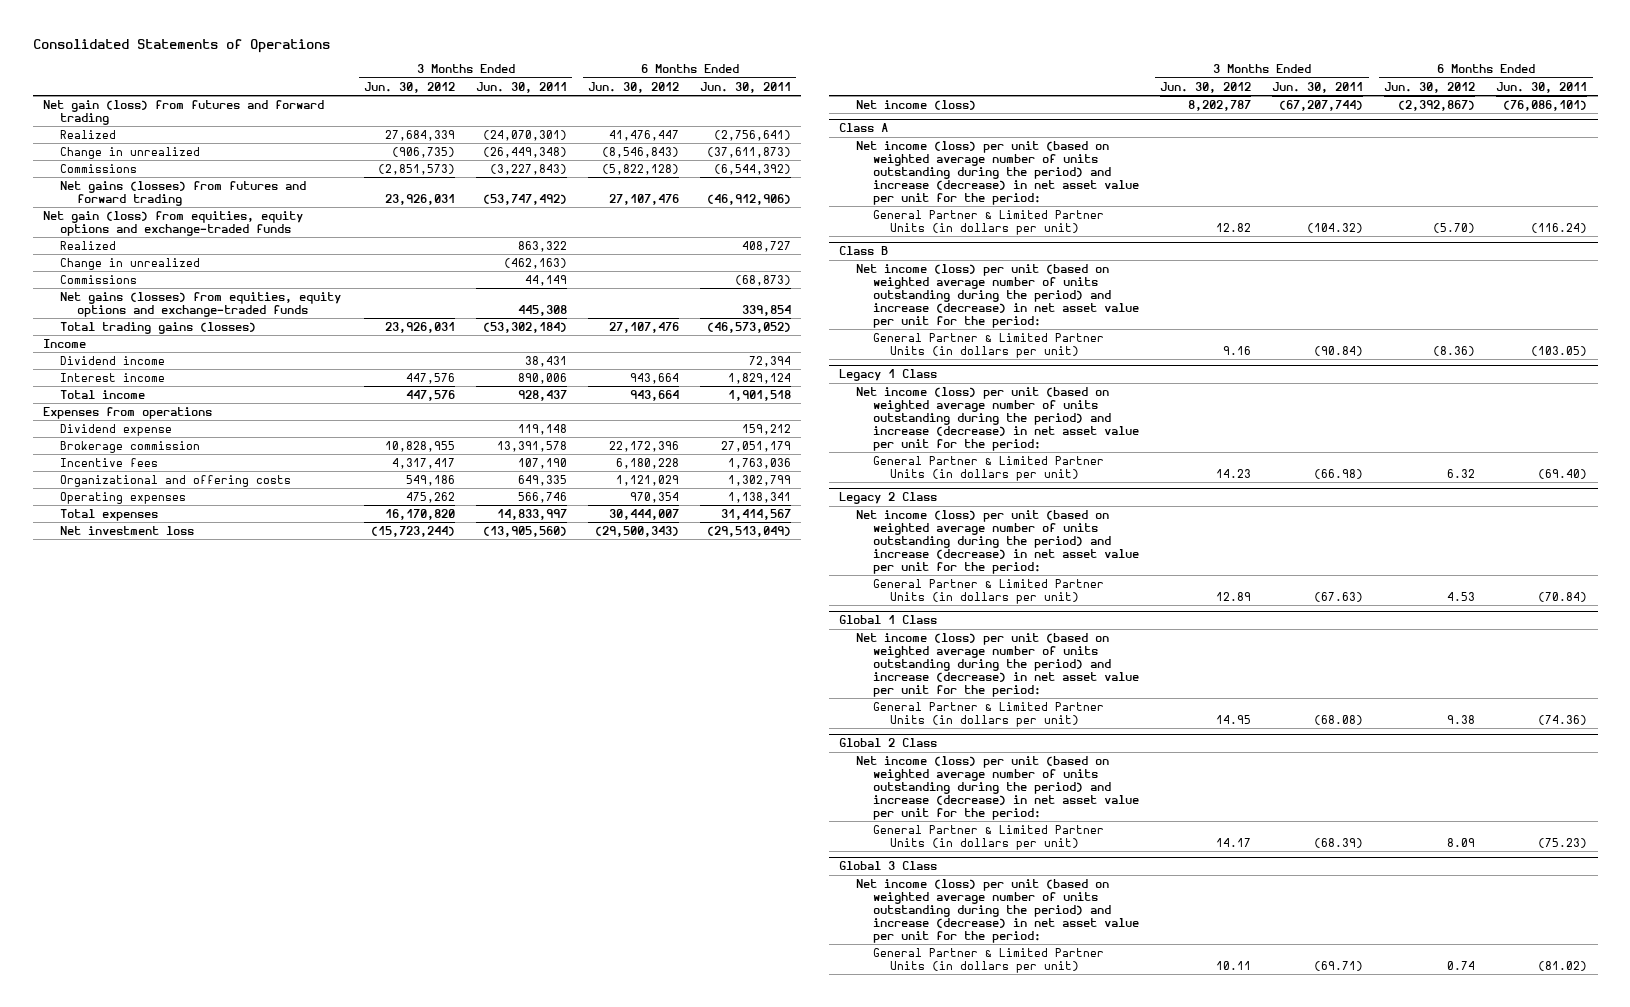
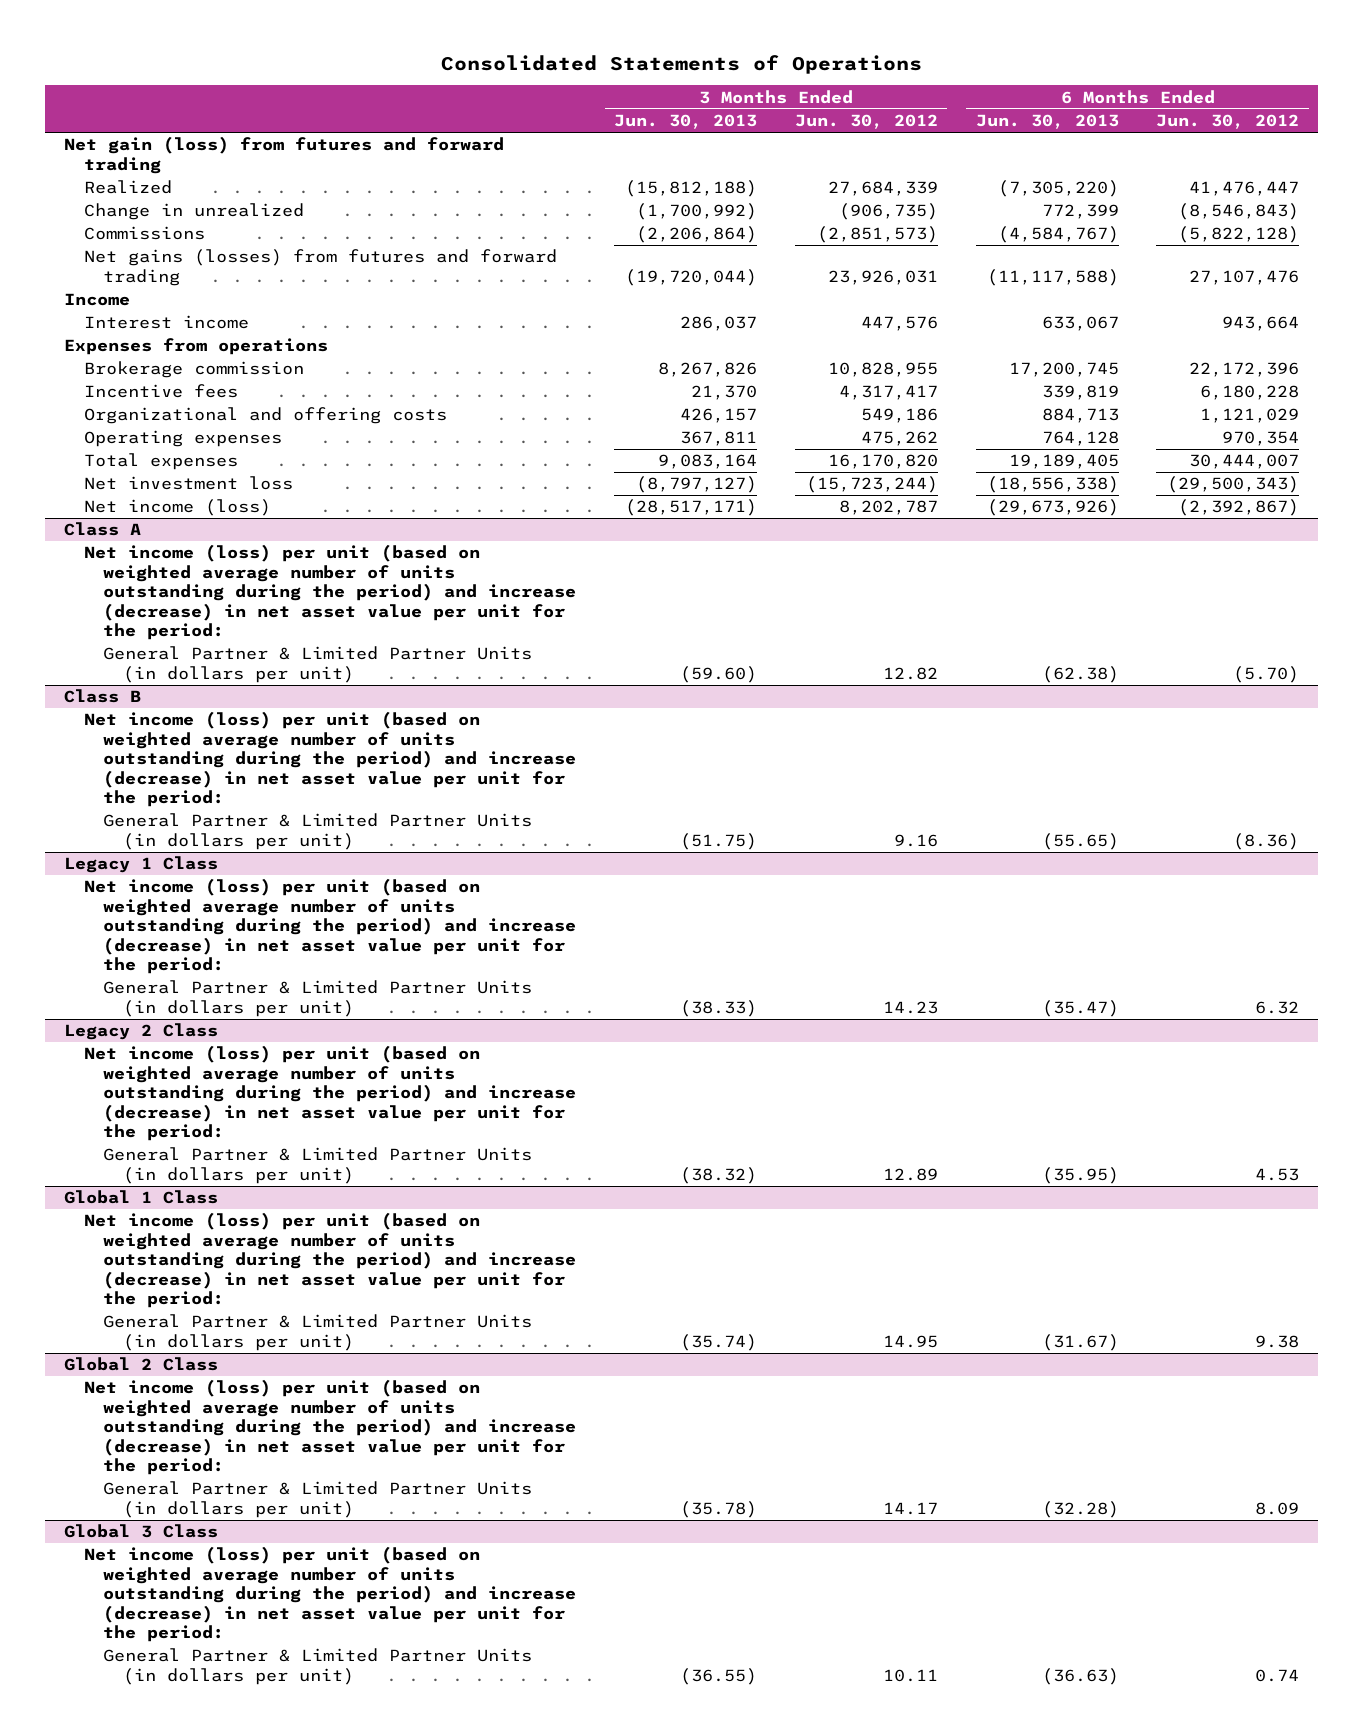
- | 3 Months Ended Jun. 30, 2012 | 3 Months Ended Jun. 30, 2011 | 6 Months Ended Jun. 30, 2012 | 6 Months Ended Jun. 30, 2011
+ | 3 Months Ended Jun. 30, 2013 | 3 Months Ended Jun. 30, 2012 | 6 Months Ended Jun. 30, 2013 | 6 Months Ended Jun. 30, 2012
- Net gain (loss) from equities, equity options and exchange-traded funds
- Realized | | 863,322 | | 408,727
- Change in unrealized | | (462,163) | |
- Commissions | | 44,149 | | (68,873)
- Net gains (losses) from equities, equity options and exchange-traded funds | | 445,308 | | 339,854
- Total trading gains (losses) | 23,926,031 | (53,302,184) | 27,107,476 | (46,573,052)
- Dividend income | | 38,431 | | 72,394
- Total income | 447,576 | 928,437 | 943,664 | 1,901,518
- Dividend expense | | 119,148 | | 159,212

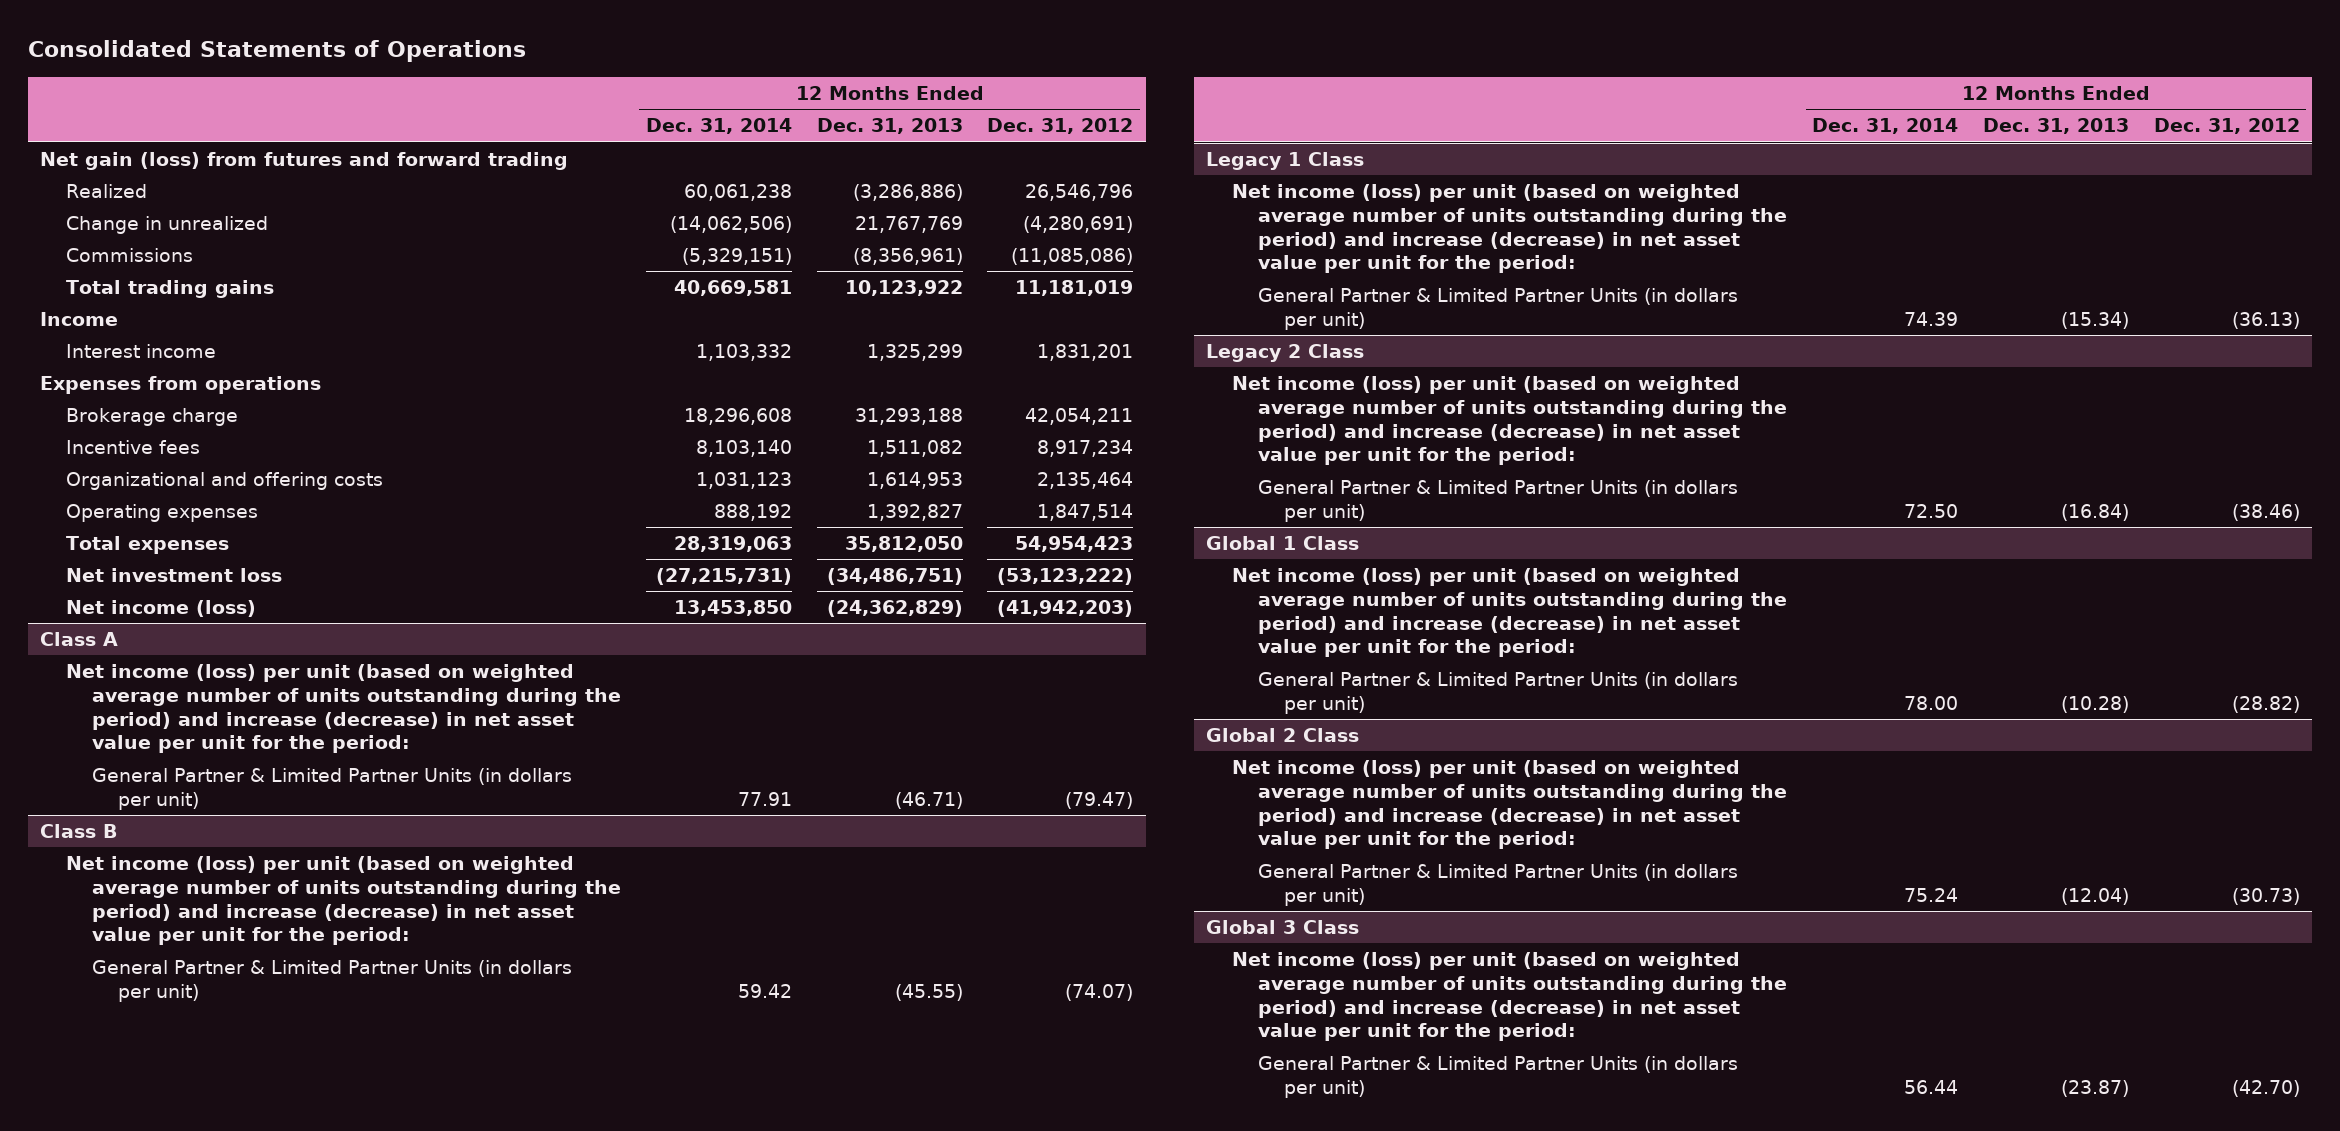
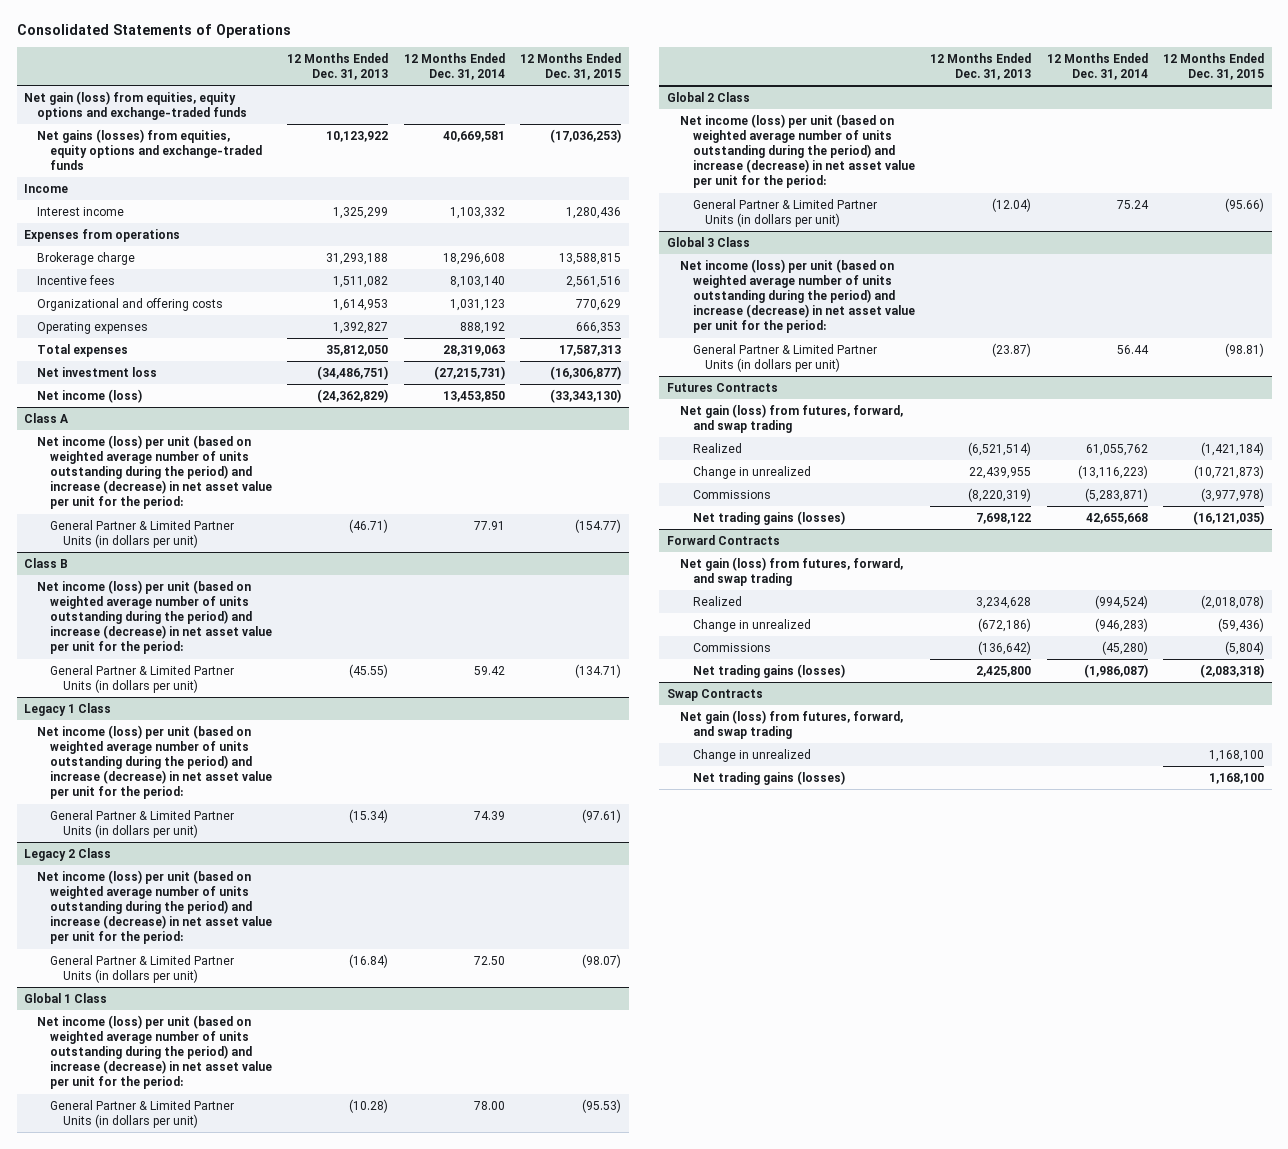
- | 12 Months Ended Dec. 31, 2014 | 12 Months Ended Dec. 31, 2013 | 12 Months Ended Dec. 31, 2012
+ | 12 Months Ended Dec. 31, 2013 | 12 Months Ended Dec. 31, 2014 | 12 Months Ended Dec. 31, 2015
- Net gain (loss) from futures and forward trading
- Realized | 60,061,238 | (3,286,886) | 26,546,796
- Change in unrealized | (14,062,506) | 21,767,769 | (4,280,691)
- Commissions | (5,329,151) | (8,356,961) | (11,085,086)
- Total trading gains | 40,669,581 | 10,123,922 | 11,181,019
+ Net gain (loss) from equities, equity options and exchange-traded funds
+ Net gains (losses) from equities, equity options and exchange-traded funds | 10,123,922 | 40,669,581 | (17,036,253)
+ Futures Contracts
+ Net gain (loss) from futures, forward, and swap trading
+ Realized | (6,521,514) | 61,055,762 | (1,421,184)
+ Change in unrealized | 22,439,955 | (13,116,223) | (10,721,873)
+ Commissions | (8,220,319) | (5,283,871) | (3,977,978)
+ Net trading gains (losses) | 7,698,122 | 42,655,668 | (16,121,035)
+ Forward Contracts
+ Net gain (loss) from futures, forward, and swap trading
+ Realized | 3,234,628 | (994,524) | (2,018,078)
+ Change in unrealized | (672,186) | (946,283) | (59,436)
+ Commissions | (136,642) | (45,280) | (5,804)
+ Net trading gains (losses) | 2,425,800 | (1,986,087) | (2,083,318)
+ Swap Contracts
+ Net gain (loss) from futures, forward, and swap trading
+ Change in unrealized | | | 1,168,100
+ Net trading gains (losses) | | | 1,168,100

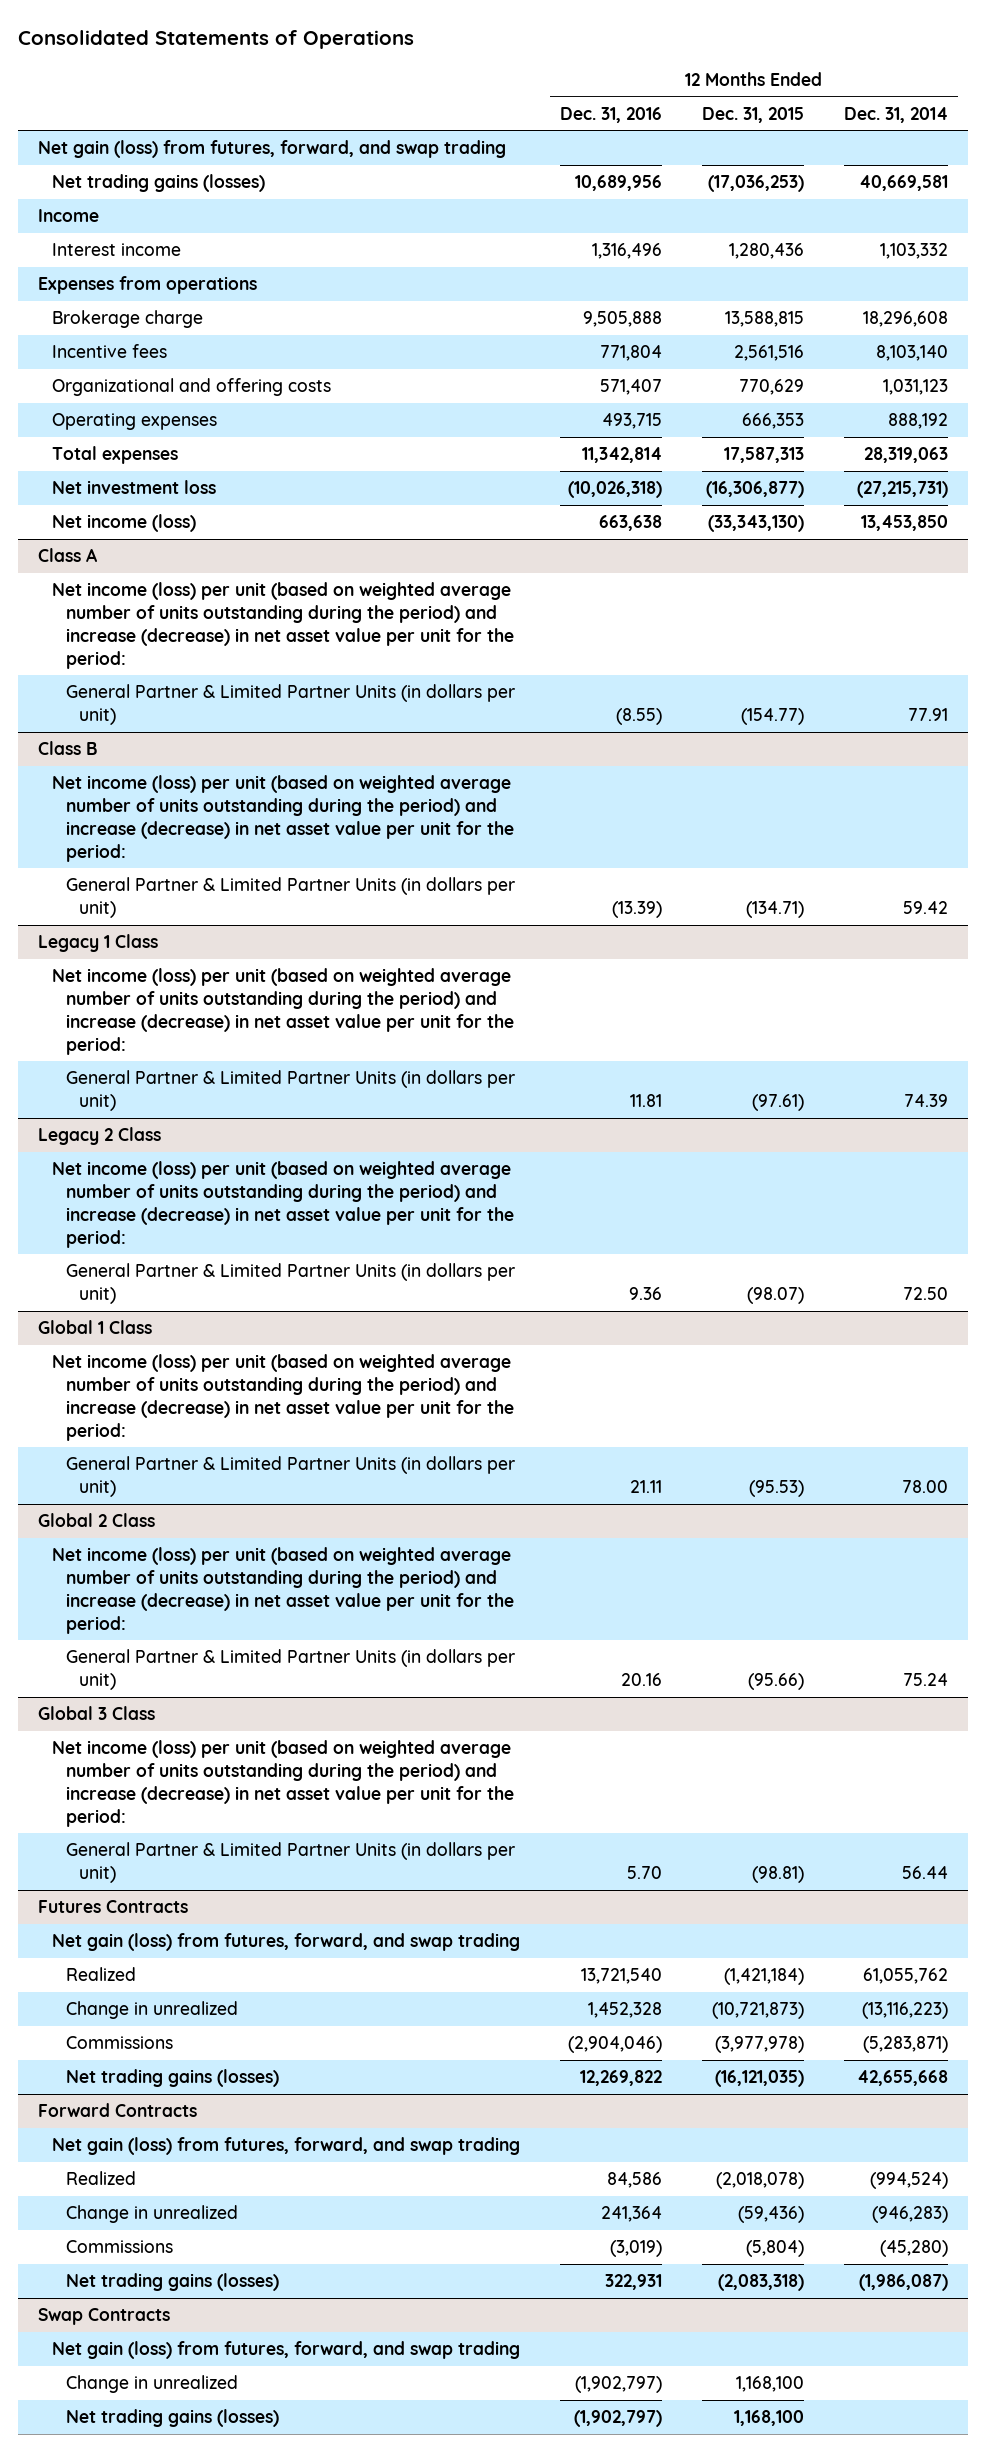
- | 12 Months Ended Dec. 31, 2013 | 12 Months Ended Dec. 31, 2014 | 12 Months Ended Dec. 31, 2015
+ | 12 Months Ended Dec. 31, 2016 | 12 Months Ended Dec. 31, 2015 | 12 Months Ended Dec. 31, 2014
- Net gain (loss) from equities, equity options and exchange-traded funds
- Net gains (losses) from equities, equity options and exchange-traded funds | 10,123,922 | 40,669,581 | (17,036,253)
+ Net gain (loss) from futures, forward, and swap trading
+ Net trading gains (losses) | 10,689,956 | (17,036,253) | 40,669,581

